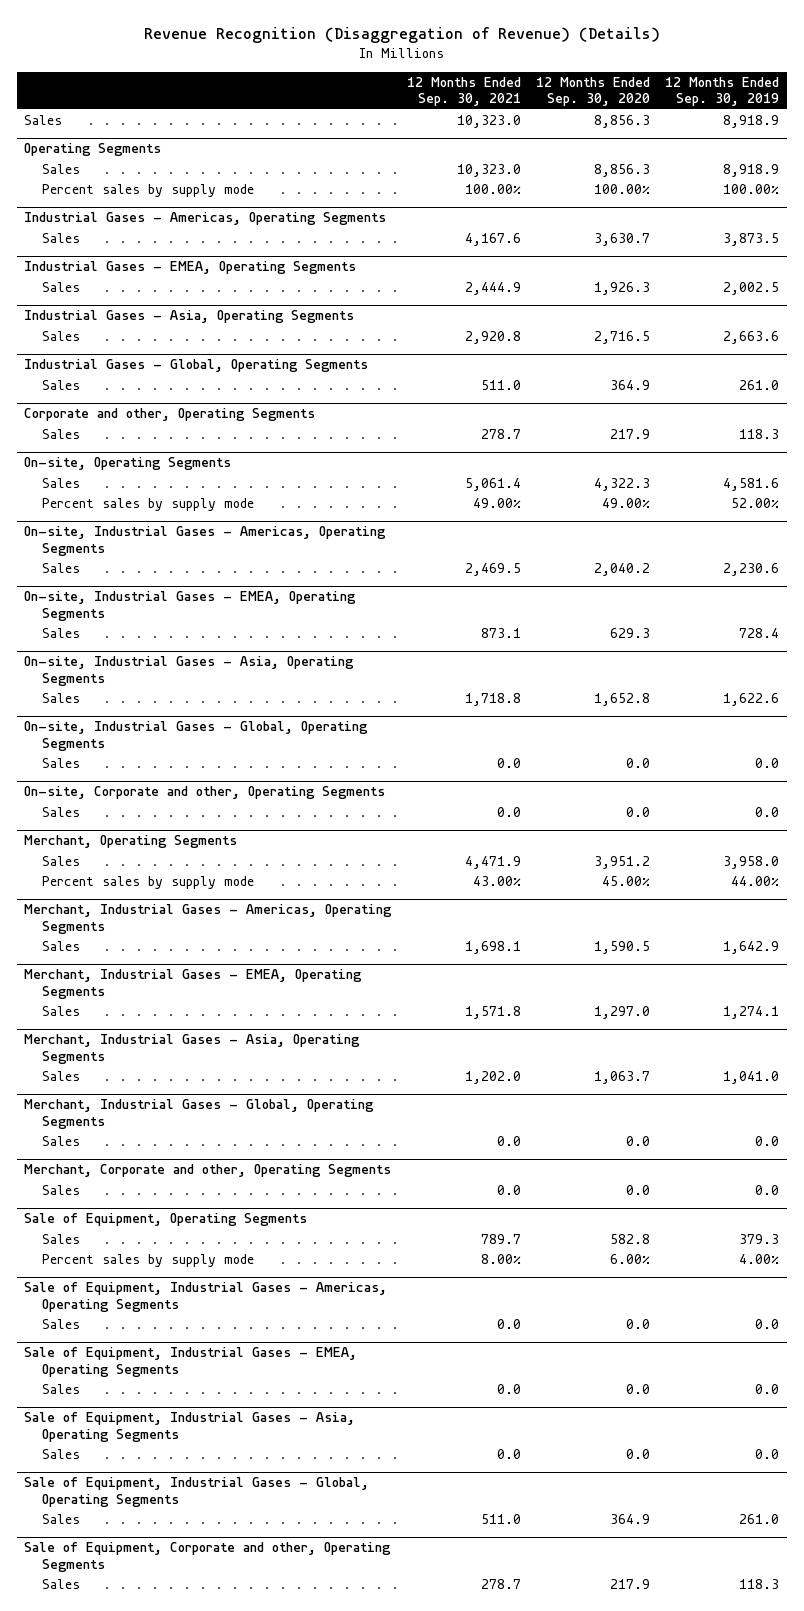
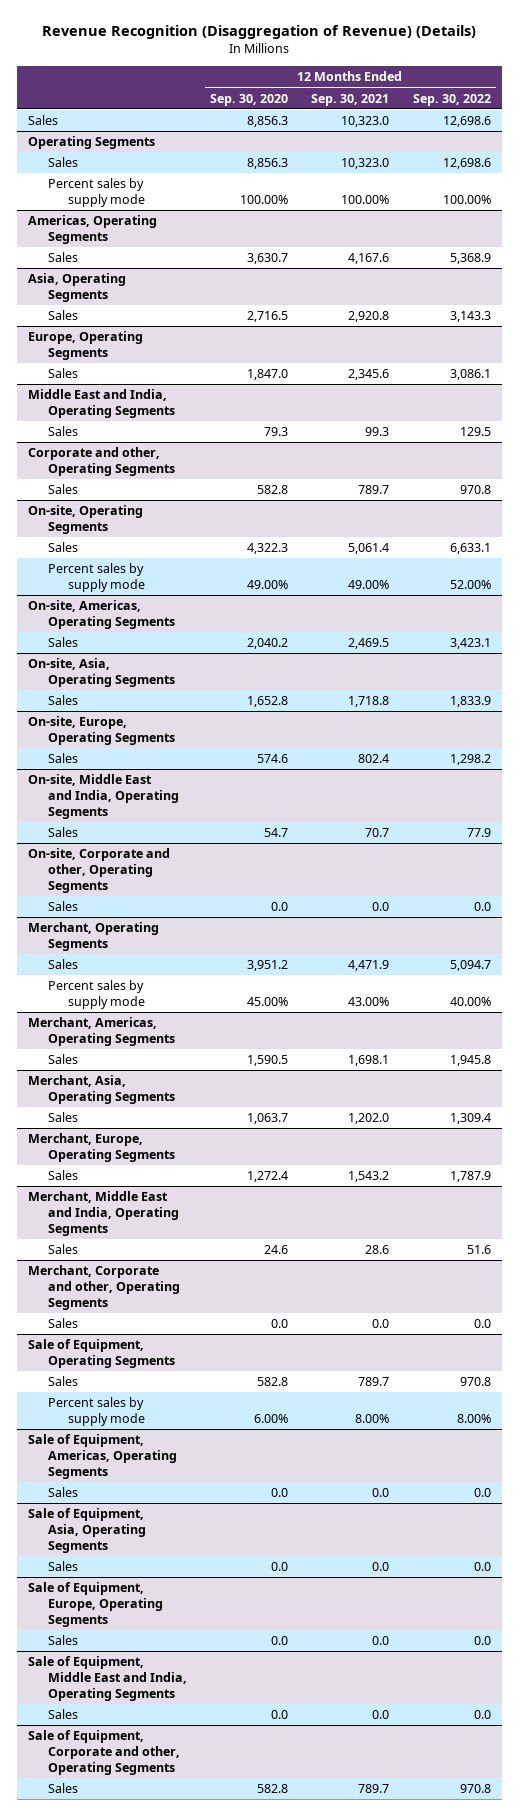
- | 12 Months Ended Sep. 30, 2021 | 12 Months Ended Sep. 30, 2020 | 12 Months Ended Sep. 30, 2019
+ | 12 Months Ended Sep. 30, 2020 | 12 Months Ended Sep. 30, 2021 | 12 Months Ended Sep. 30, 2022
- Industrial Gases - Americas, Operating Segments
+ Americas, Operating Segments
- Industrial Gases - EMEA, Operating Segments
- Sales | 2,444.9 | 1,926.3 | 2,002.5
- Industrial Gases - Asia, Operating Segments
+ Asia, Operating Segments
- Industrial Gases - Global, Operating Segments
- Sales | 511.0 | 364.9 | 261.0
+ Europe, Operating Segments
+ Sales | 1,847.0 | 2,345.6 | 3,086.1
+ Middle East and India, Operating Segments
+ Sales | 79.3 | 99.3 | 129.5
@ Corporate and other, Operating Segments
- Sales | 278.7 | 217.9 | 118.3
+ Sales | 582.8 | 789.7 | 970.8
- On-site, Industrial Gases - Americas, Operating Segments
+ On-site, Americas, Operating Segments
- On-site, Industrial Gases - EMEA, Operating Segments
- Sales | 873.1 | 629.3 | 728.4
- On-site, Industrial Gases - Asia, Operating Segments
+ On-site, Asia, Operating Segments
- On-site, Industrial Gases - Global, Operating Segments
- Sales | 0.0 | 0.0 | 0.0
+ On-site, Europe, Operating Segments
+ Sales | 574.6 | 802.4 | 1,298.2
+ On-site, Middle East and India, Operating Segments
+ Sales | 54.7 | 70.7 | 77.9
- Merchant, Industrial Gases - Americas, Operating Segments
+ Merchant, Americas, Operating Segments
- Merchant, Industrial Gases - EMEA, Operating Segments
- Sales | 1,571.8 | 1,297.0 | 1,274.1
- Merchant, Industrial Gases - Asia, Operating Segments
+ Merchant, Asia, Operating Segments
- Merchant, Industrial Gases - Global, Operating Segments
- Sales | 0.0 | 0.0 | 0.0
+ Merchant, Europe, Operating Segments
+ Sales | 1,272.4 | 1,543.2 | 1,787.9
+ Merchant, Middle East and India, Operating Segments
+ Sales | 24.6 | 28.6 | 51.6
- Sale of Equipment, Industrial Gases - Americas, Operating Segments
+ Sale of Equipment, Americas, Operating Segments
- Sale of Equipment, Industrial Gases - EMEA, Operating Segments
+ Sale of Equipment, Asia, Operating Segments
- Sale of Equipment, Industrial Gases - Asia, Operating Segments
+ Sale of Equipment, Europe, Operating Segments
- Sale of Equipment, Industrial Gases - Global, Operating Segments
- Sales | 511.0 | 364.9 | 261.0
+ Sale of Equipment, Middle East and India, Operating Segments
+ Sales | 0.0 | 0.0 | 0.0
@ Sale of Equipment, Corporate and other, Operating Segments
- Sales | 278.7 | 217.9 | 118.3
+ Sales | 582.8 | 789.7 | 970.8

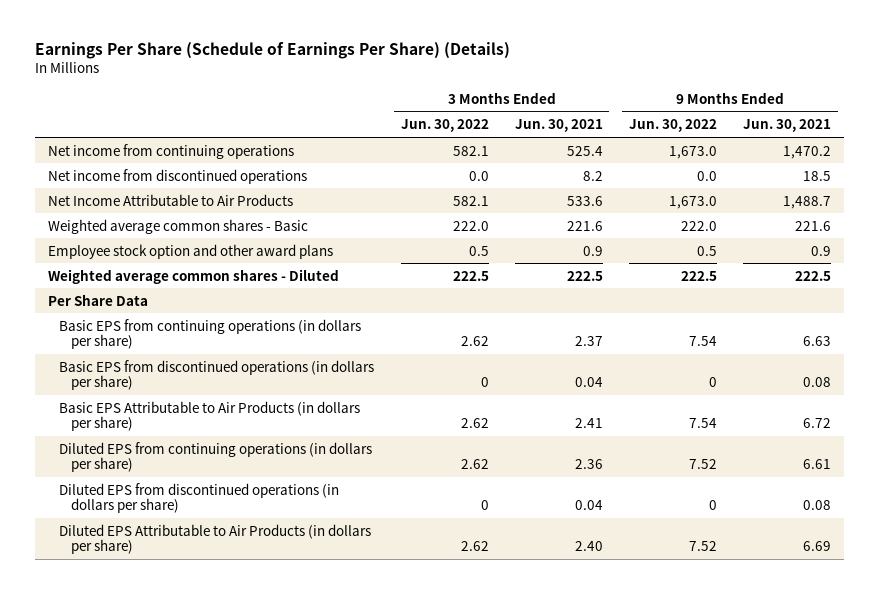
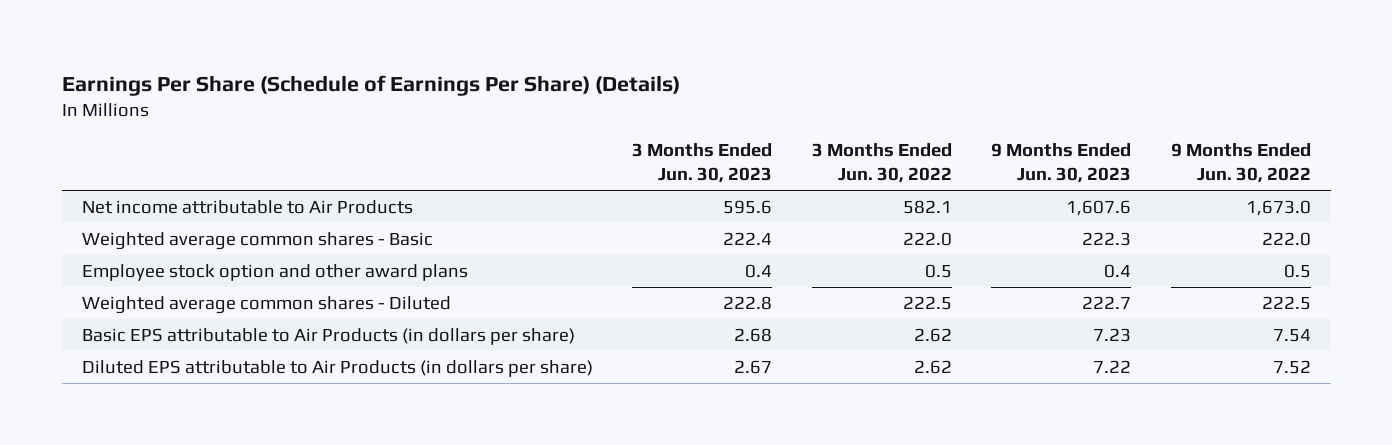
- | 3 Months Ended Jun. 30, 2022 | 3 Months Ended Jun. 30, 2021 | 9 Months Ended Jun. 30, 2022 | 9 Months Ended Jun. 30, 2021
+ | 3 Months Ended Jun. 30, 2023 | 3 Months Ended Jun. 30, 2022 | 9 Months Ended Jun. 30, 2023 | 9 Months Ended Jun. 30, 2022
- Net income from continuing operations | 582.1 | 525.4 | 1,673.0 | 1,470.2
- Net income from discontinued operations | 0.0 | 8.2 | 0.0 | 18.5
- Net Income Attributable to Air Products | 582.1 | 533.6 | 1,673.0 | 1,488.7
+ Net income attributable to Air Products | 595.6 | 582.1 | 1,607.6 | 1,673.0
- Per Share Data
- Basic EPS from continuing operations (in dollars per share) | 2.62 | 2.37 | 7.54 | 6.63
- Basic EPS from discontinued operations (in dollars per share) | 0 | 0.04 | 0 | 0.08
- Basic EPS Attributable to Air Products (in dollars per share) | 2.62 | 2.41 | 7.54 | 6.72
- Diluted EPS from continuing operations (in dollars per share) | 2.62 | 2.36 | 7.52 | 6.61
- Diluted EPS from discontinued operations (in dollars per share) | 0 | 0.04 | 0 | 0.08
- Diluted EPS Attributable to Air Products (in dollars per share) | 2.62 | 2.40 | 7.52 | 6.69
+ Basic EPS attributable to Air Products (in dollars per share) | 2.68 | 2.62 | 7.23 | 7.54
+ Diluted EPS attributable to Air Products (in dollars per share) | 2.67 | 2.62 | 7.22 | 7.52

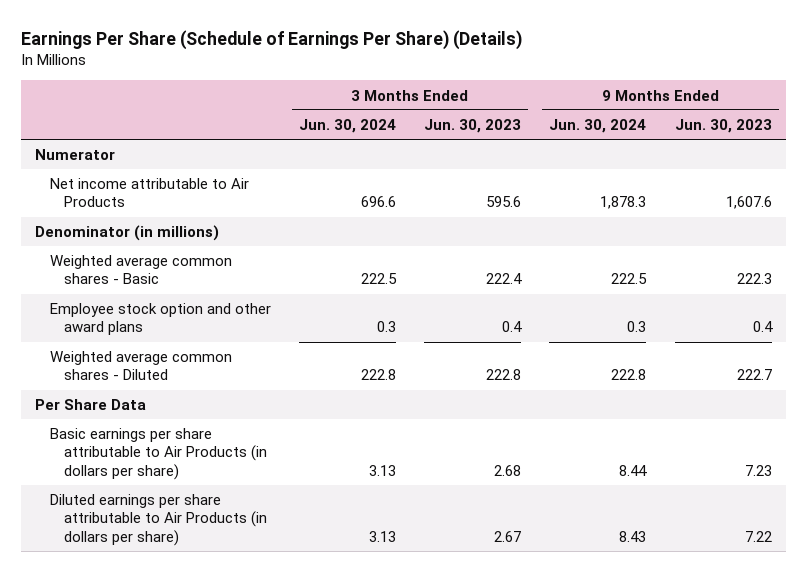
- | 3 Months Ended Jun. 30, 2023 | 3 Months Ended Jun. 30, 2022 | 9 Months Ended Jun. 30, 2023 | 9 Months Ended Jun. 30, 2022
+ | 3 Months Ended Jun. 30, 2024 | 3 Months Ended Jun. 30, 2023 | 9 Months Ended Jun. 30, 2024 | 9 Months Ended Jun. 30, 2023
+ Numerator
+ Denominator (in millions)
- Basic EPS attributable to Air Products (in dollars per share) | 2.68 | 2.62 | 7.23 | 7.54
- Diluted EPS attributable to Air Products (in dollars per share) | 2.67 | 2.62 | 7.22 | 7.52
+ Per Share Data
+ Basic earnings per share attributable to Air Products (in dollars per share) | 3.13 | 2.68 | 8.44 | 7.23
+ Diluted earnings per share attributable to Air Products (in dollars per share) | 3.13 | 2.67 | 8.43 | 7.22

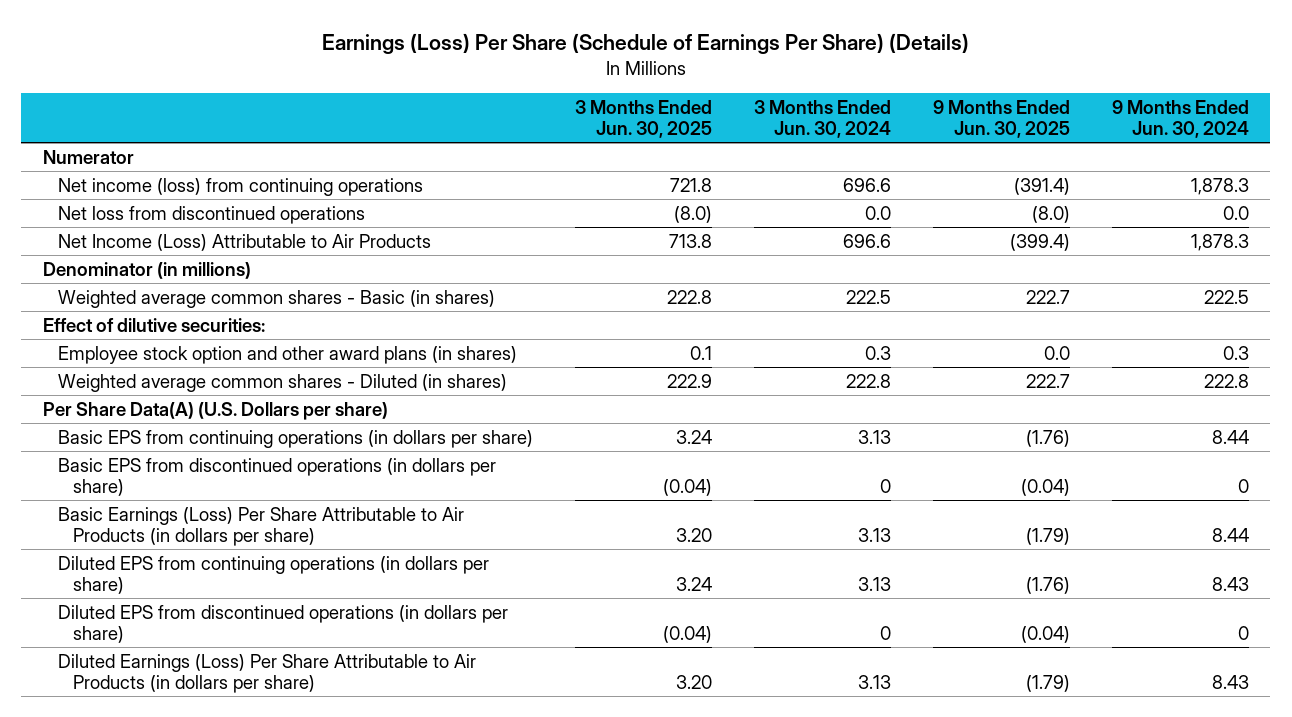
- Earnings Per Share (Schedule of Earnings Per Share) (Details)
+ Earnings (Loss) Per Share (Schedule of Earnings Per Share) (Details)
- | 3 Months Ended Jun. 30, 2024 | 3 Months Ended Jun. 30, 2023 | 9 Months Ended Jun. 30, 2024 | 9 Months Ended Jun. 30, 2023
+ | 3 Months Ended Jun. 30, 2025 | 3 Months Ended Jun. 30, 2024 | 9 Months Ended Jun. 30, 2025 | 9 Months Ended Jun. 30, 2024
- Net income attributable to Air Products | 696.6 | 595.6 | 1,878.3 | 1,607.6
+ Net income (loss) from continuing operations | 721.8 | 696.6 | (391.4) | 1,878.3
+ Net loss from discontinued operations | (8.0) | 0.0 | (8.0) | 0.0
+ Net Income (Loss) Attributable to Air Products | 713.8 | 696.6 | (399.4) | 1,878.3
- Weighted average common shares - Basic | 222.5 | 222.4 | 222.5 | 222.3
- Employee stock option and other award plans | 0.3 | 0.4 | 0.3 | 0.4
- Weighted average common shares - Diluted | 222.8 | 222.8 | 222.8 | 222.7
- Per Share Data
- Basic earnings per share attributable to Air Products (in dollars per share) | 3.13 | 2.68 | 8.44 | 7.23
- Diluted earnings per share attributable to Air Products (in dollars per share) | 3.13 | 2.67 | 8.43 | 7.22
+ Weighted average common shares - Basic (in shares) | 222.8 | 222.5 | 222.7 | 222.5
+ Effect of dilutive securities:
+ Employee stock option and other award plans (in shares) | 0.1 | 0.3 | 0.0 | 0.3
+ Weighted average common shares - Diluted (in shares) | 222.9 | 222.8 | 222.7 | 222.8
+ Per Share Data(A) (U.S. Dollars per share)
+ Basic EPS from continuing operations (in dollars per share) | 3.24 | 3.13 | (1.76) | 8.44
+ Basic EPS from discontinued operations (in dollars per share) | (0.04) | 0 | (0.04) | 0
+ Basic Earnings (Loss) Per Share Attributable to Air Products (in dollars per share) | 3.20 | 3.13 | (1.79) | 8.44
+ Diluted EPS from continuing operations (in dollars per share) | 3.24 | 3.13 | (1.76) | 8.43
+ Diluted EPS from discontinued operations (in dollars per share) | (0.04) | 0 | (0.04) | 0
+ Diluted Earnings (Loss) Per Share Attributable to Air Products (in dollars per share) | 3.20 | 3.13 | (1.79) | 8.43

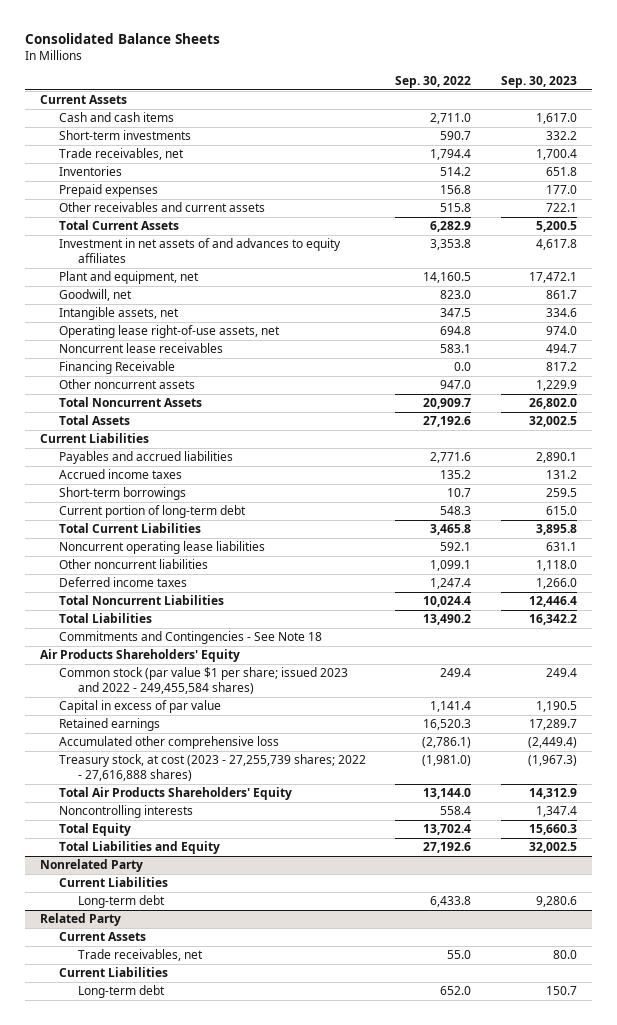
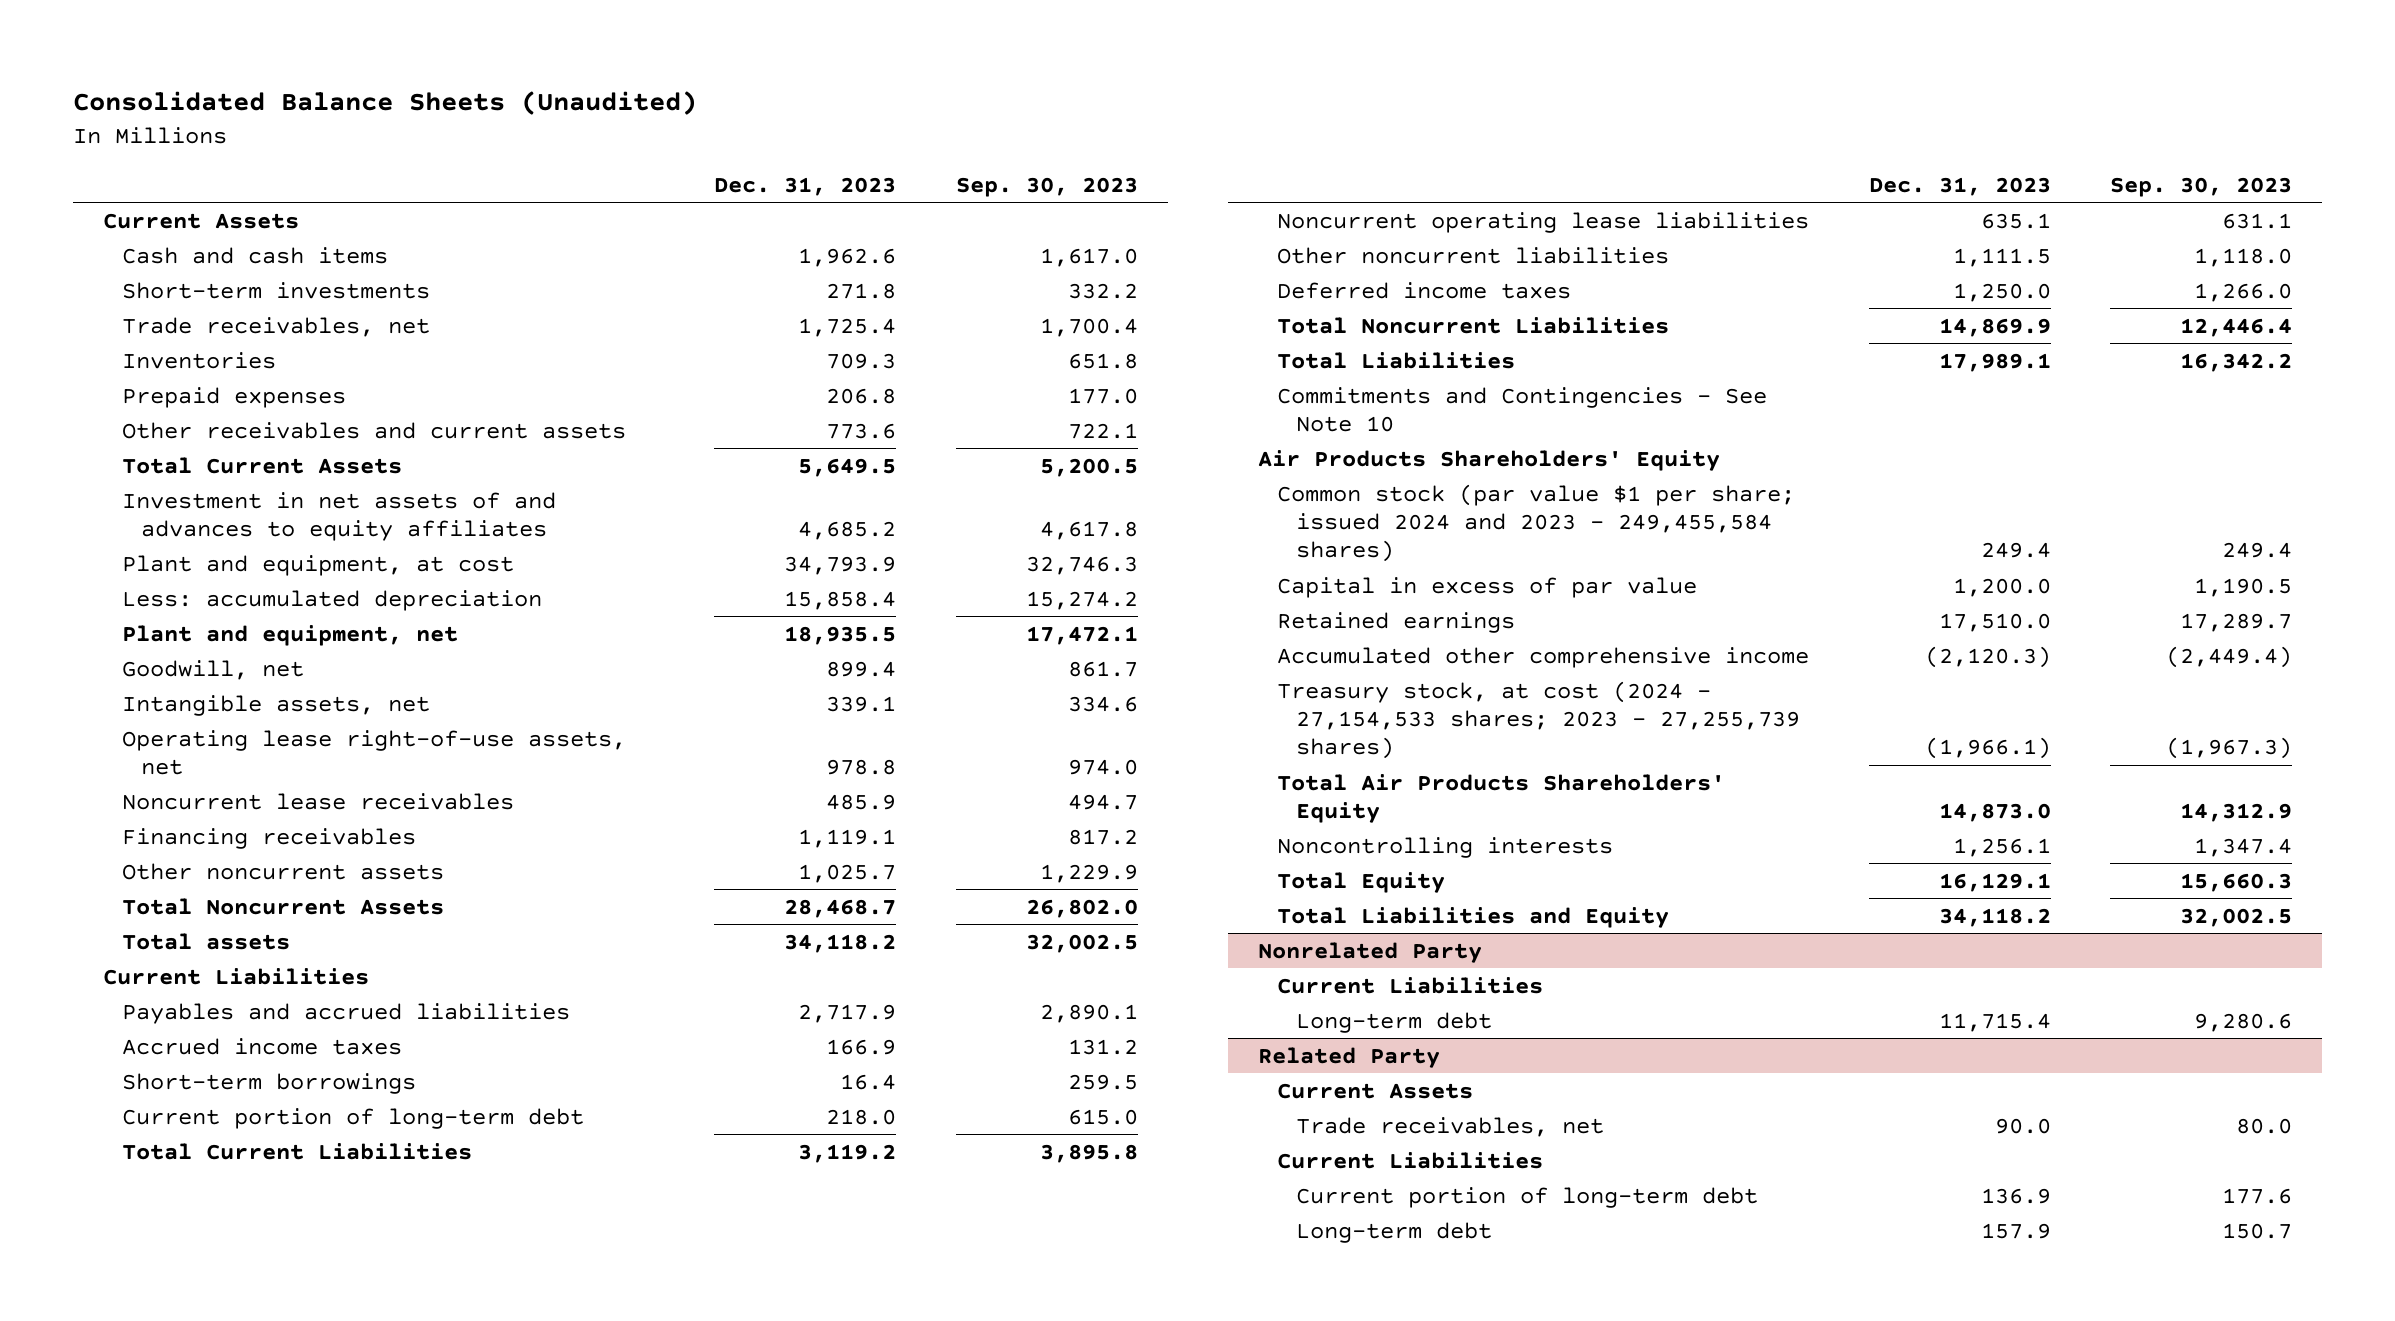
- Consolidated Balance Sheets
+ Consolidated Balance Sheets (Unaudited)
- | Sep. 30, 2022 | Sep. 30, 2023
+ | Dec. 31, 2023 | Sep. 30, 2023
+ Plant and equipment, at cost | 34,793.9 | 32,746.3
+ Less: accumulated depreciation | 15,858.4 | 15,274.2
- Financing Receivable | 0.0 | 817.2
+ Financing receivables | 1,119.1 | 817.2
- Total Assets | 27,192.6 | 32,002.5
+ Total assets | 34,118.2 | 32,002.5
- Commitments and Contingencies - See Note 18
+ Commitments and Contingencies - See Note 10
- Common stock (par value $1 per share; issued 2023 and 2022 - 249,455,584 shares) | 249.4 | 249.4
+ Common stock (par value $1 per share; issued 2024 and 2023 - 249,455,584 shares) | 249.4 | 249.4
- Accumulated other comprehensive loss | (2,786.1) | (2,449.4)
- Treasury stock, at cost (2023 - 27,255,739 shares; 2022 - 27,616,888 shares) | (1,981.0) | (1,967.3)
+ Accumulated other comprehensive income | (2,120.3) | (2,449.4)
+ Treasury stock, at cost (2024 - 27,154,533 shares; 2023 - 27,255,739 shares) | (1,966.1) | (1,967.3)
@ Related Party
+ Current portion of long-term debt | 136.9 | 177.6

